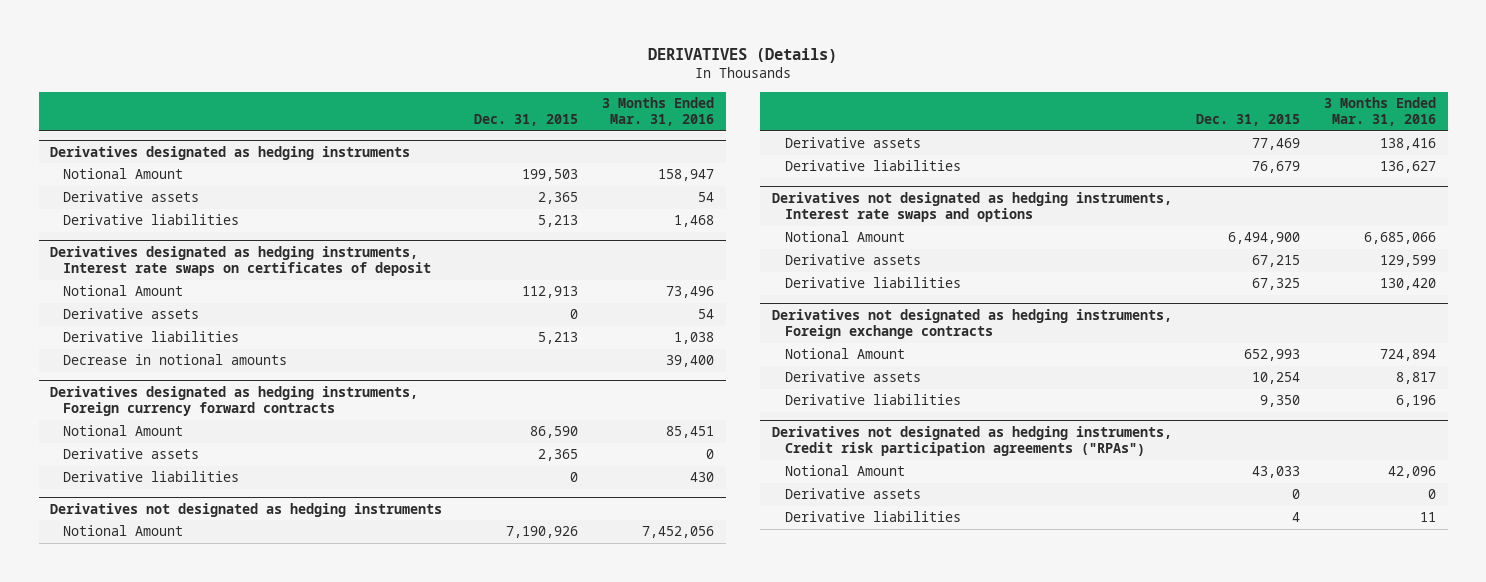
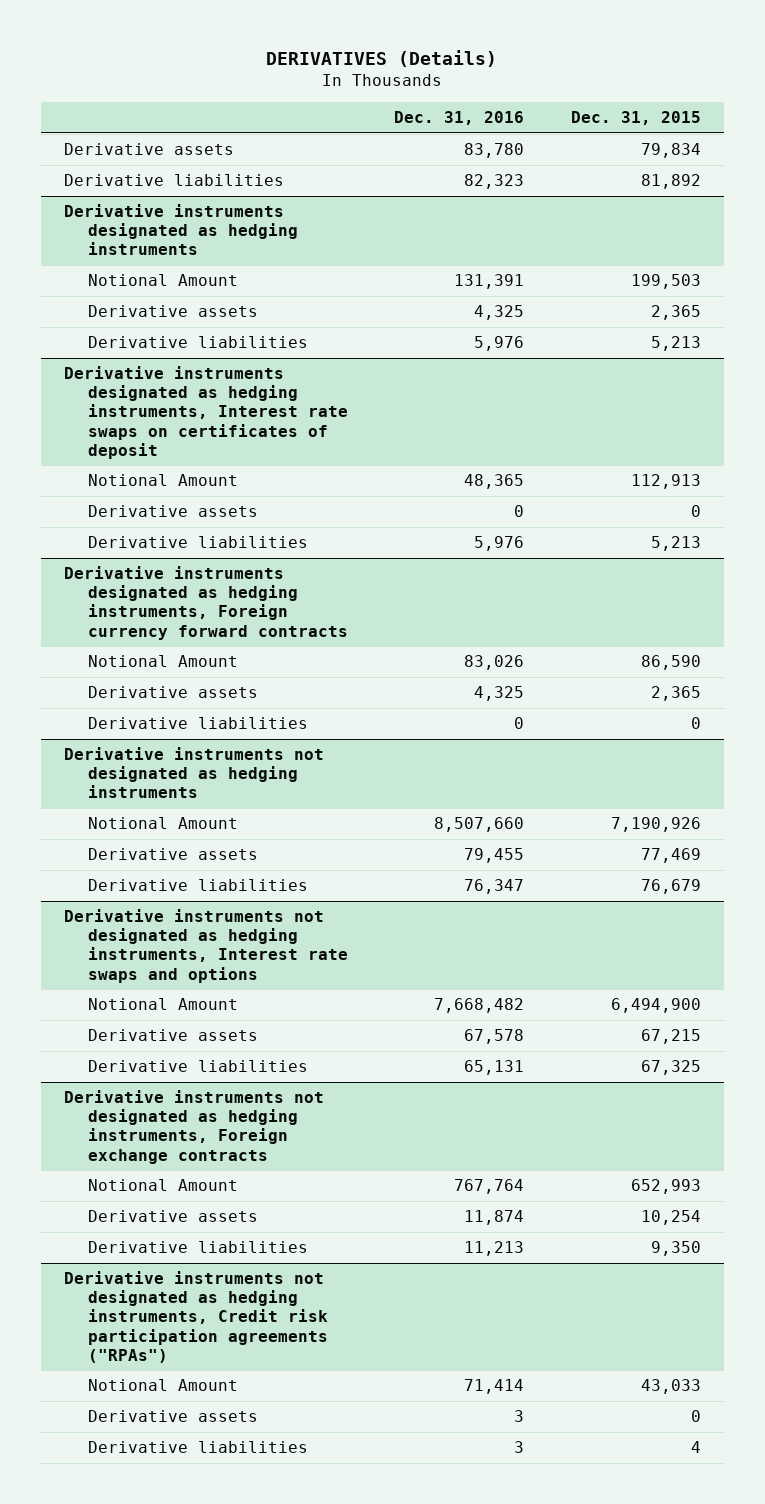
- | Dec. 31, 2015 | 3 Months Ended Mar. 31, 2016
+ | Dec. 31, 2016 | Dec. 31, 2015
- Derivatives designated as hedging instruments
+ Derivative assets | 83,780 | 79,834
+ Derivative liabilities | 82,323 | 81,892
+ Derivative instruments designated as hedging instruments
- Derivatives designated as hedging instruments, Interest rate swaps on certificates of deposit
+ Derivative instruments designated as hedging instruments, Interest rate swaps on certificates of deposit
- Decrease in notional amounts | | 39,400
- Derivatives designated as hedging instruments, Foreign currency forward contracts
+ Derivative instruments designated as hedging instruments, Foreign currency forward contracts
- Derivatives not designated as hedging instruments
+ Derivative instruments not designated as hedging instruments
- Derivatives not designated as hedging instruments, Interest rate swaps and options
+ Derivative instruments not designated as hedging instruments, Interest rate swaps and options
- Derivatives not designated as hedging instruments, Foreign exchange contracts
+ Derivative instruments not designated as hedging instruments, Foreign exchange contracts
- Derivatives not designated as hedging instruments, Credit risk participation agreements ("RPAs")
+ Derivative instruments not designated as hedging instruments, Credit risk participation agreements ("RPAs")

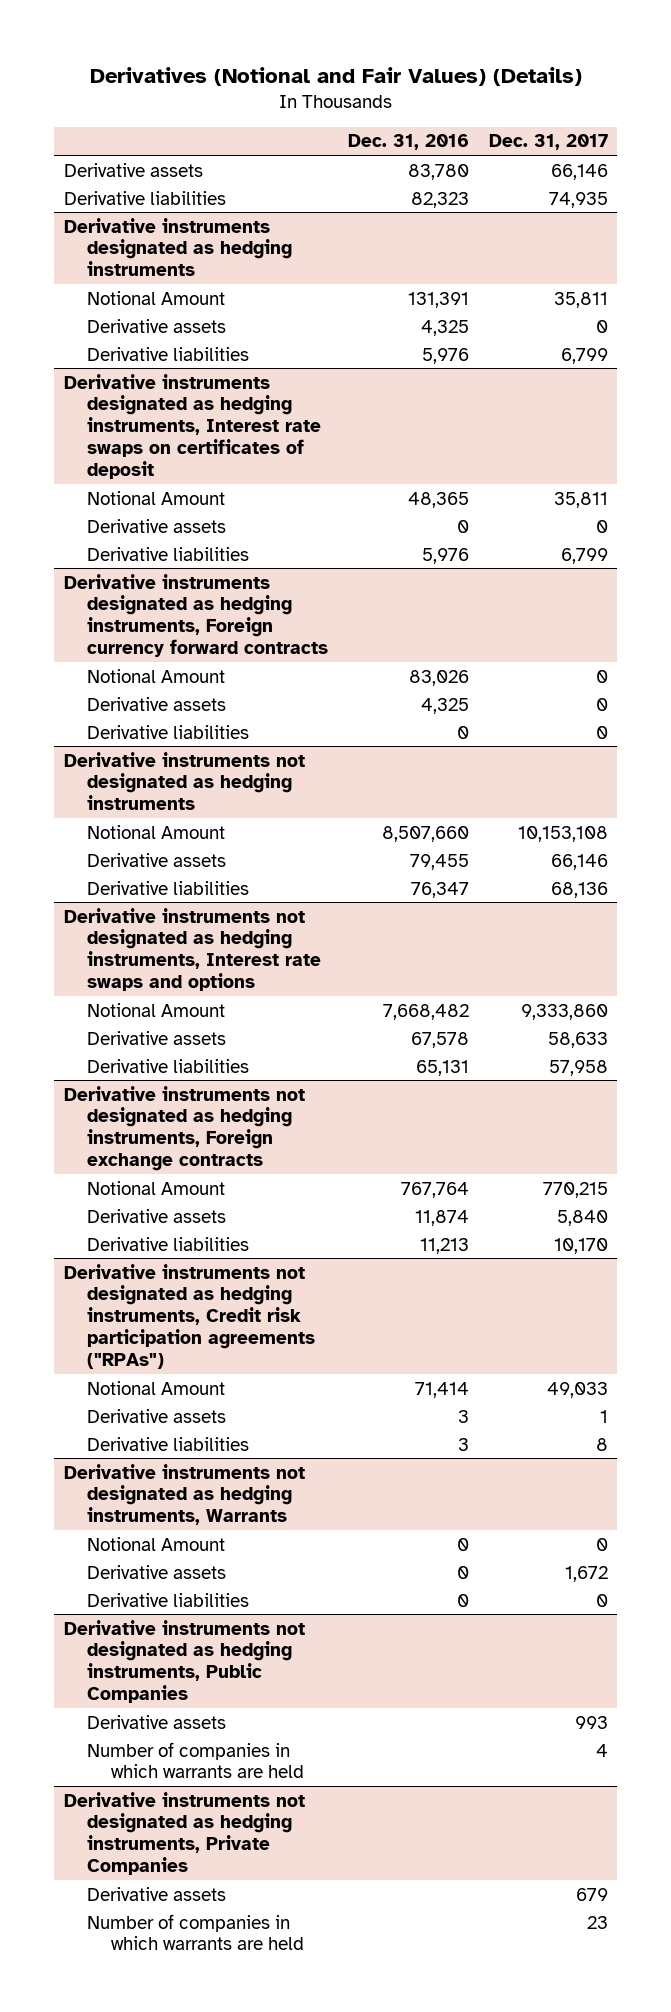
- DERIVATIVES (Details)
+ Derivatives (Notional and Fair Values) (Details)
- | Dec. 31, 2016 | Dec. 31, 2015
+ | Dec. 31, 2016 | Dec. 31, 2017
+ Derivative instruments not designated as hedging instruments, Warrants
+ Notional Amount | 0 | 0
+ Derivative assets | 0 | 1,672
+ Derivative liabilities | 0 | 0
+ Derivative instruments not designated as hedging instruments, Public Companies
+ Derivative assets | | 993
+ Number of companies in which warrants are held | | 4
+ Derivative instruments not designated as hedging instruments, Private Companies
+ Derivative assets | | 679
+ Number of companies in which warrants are held | | 23

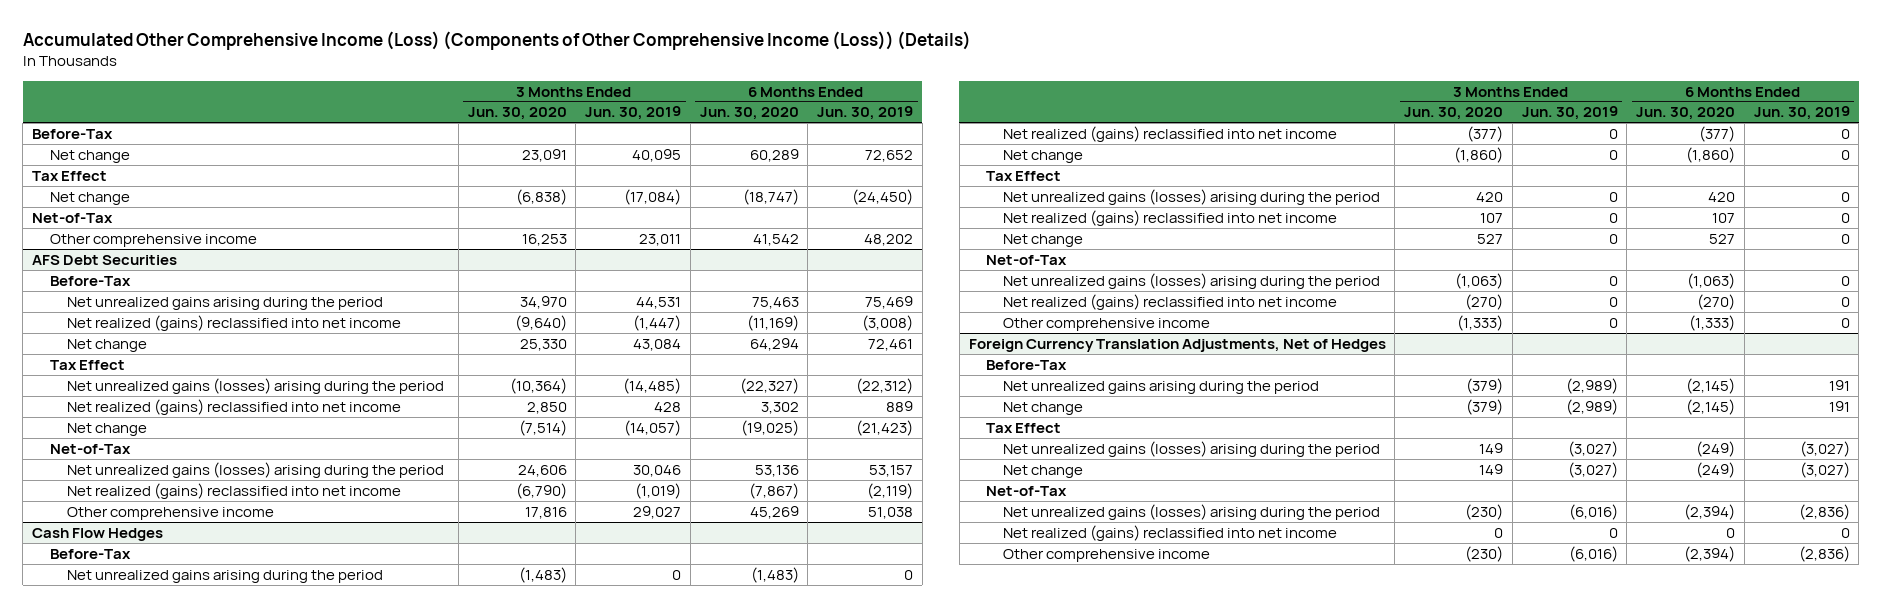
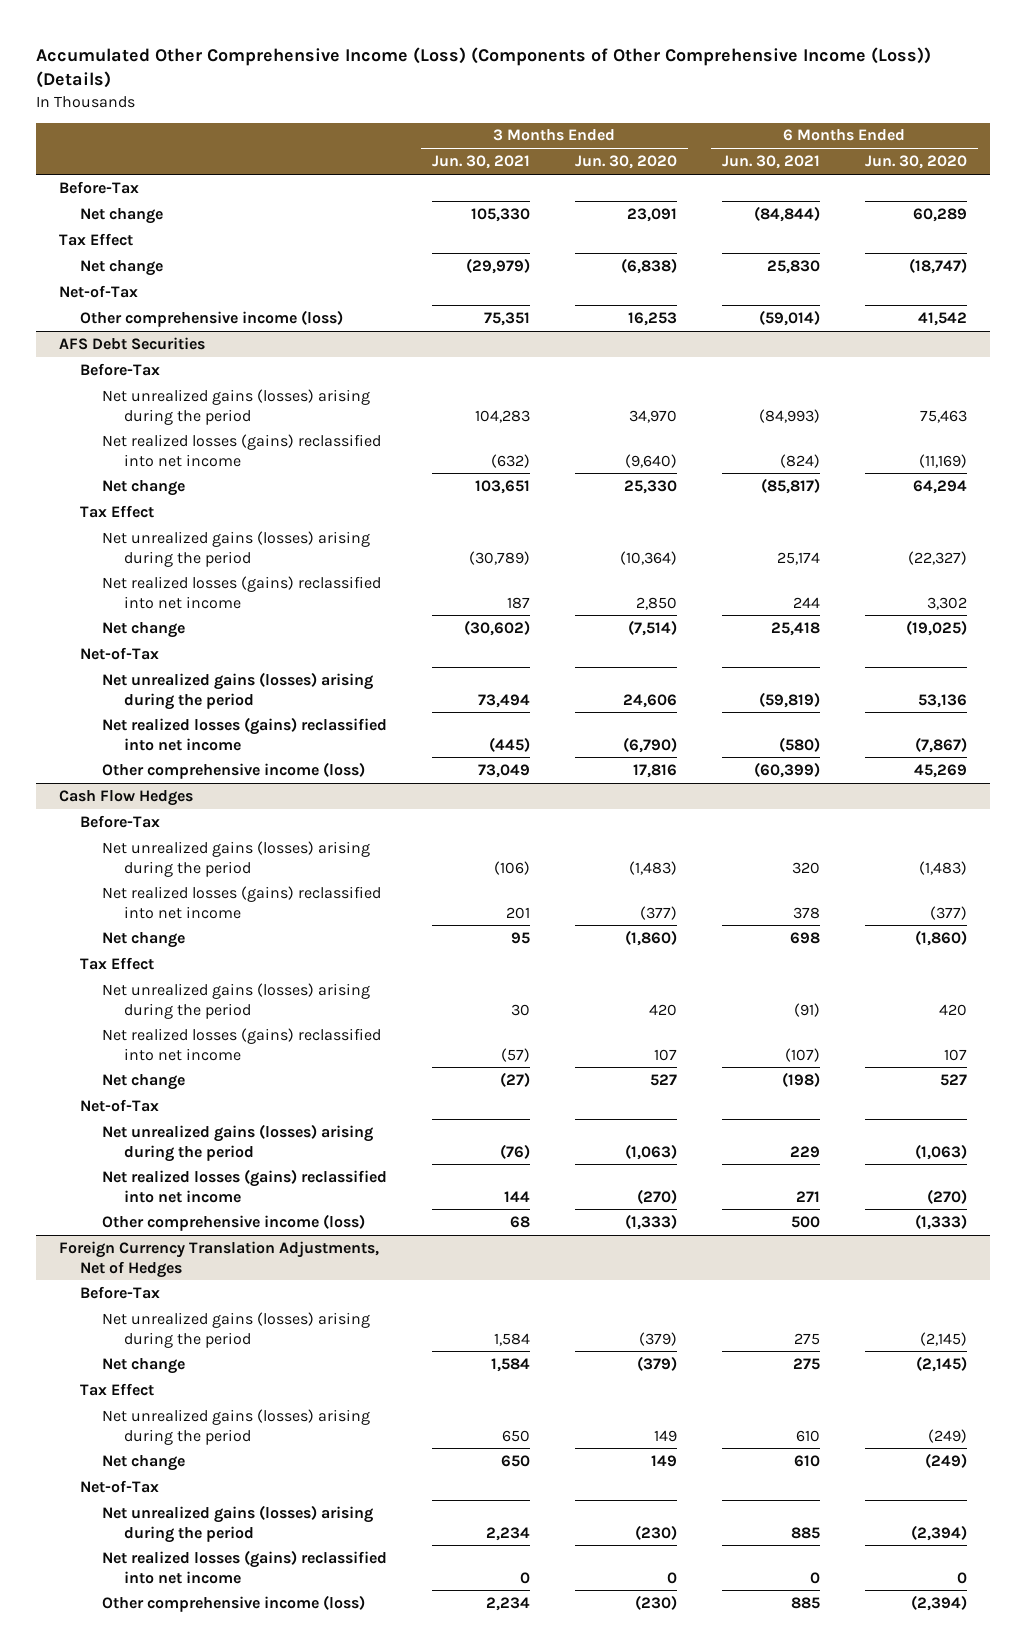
- | 3 Months Ended Jun. 30, 2020 | 3 Months Ended Jun. 30, 2019 | 6 Months Ended Jun. 30, 2020 | 6 Months Ended Jun. 30, 2019
+ | 3 Months Ended Jun. 30, 2021 | 3 Months Ended Jun. 30, 2020 | 6 Months Ended Jun. 30, 2021 | 6 Months Ended Jun. 30, 2020
- Other comprehensive income | 16,253 | 23,011 | 41,542 | 48,202
+ Other comprehensive income (loss) | 75,351 | 16,253 | (59,014) | 41,542
@ AFS Debt Securities
- Net unrealized gains arising during the period | 34,970 | 44,531 | 75,463 | 75,469
- Net realized (gains) reclassified into net income | (9,640) | (1,447) | (11,169) | (3,008)
+ Net unrealized gains (losses) arising during the period | 104,283 | 34,970 | (84,993) | 75,463
+ Net realized losses (gains) reclassified into net income | (632) | (9,640) | (824) | (11,169)
- Net realized (gains) reclassified into net income | 2,850 | 428 | 3,302 | 889
+ Net realized losses (gains) reclassified into net income | 187 | 2,850 | 244 | 3,302
- Net realized (gains) reclassified into net income | (6,790) | (1,019) | (7,867) | (2,119)
- Other comprehensive income | 17,816 | 29,027 | 45,269 | 51,038
+ Net realized losses (gains) reclassified into net income | (445) | (6,790) | (580) | (7,867)
+ Other comprehensive income (loss) | 73,049 | 17,816 | (60,399) | 45,269
@ Cash Flow Hedges
- Net unrealized gains arising during the period | (1,483) | 0 | (1,483) | 0
- Net realized (gains) reclassified into net income | (377) | 0 | (377) | 0
+ Net unrealized gains (losses) arising during the period | (106) | (1,483) | 320 | (1,483)
+ Net realized losses (gains) reclassified into net income | 201 | (377) | 378 | (377)
- Net realized (gains) reclassified into net income | 107 | 0 | 107 | 0
+ Net realized losses (gains) reclassified into net income | (57) | 107 | (107) | 107
- Net realized (gains) reclassified into net income | (270) | 0 | (270) | 0
- Other comprehensive income | (1,333) | 0 | (1,333) | 0
+ Net realized losses (gains) reclassified into net income | 144 | (270) | 271 | (270)
+ Other comprehensive income (loss) | 68 | (1,333) | 500 | (1,333)
@ Foreign Currency Translation Adjustments, Net of Hedges
- Net unrealized gains arising during the period | (379) | (2,989) | (2,145) | 191
+ Net unrealized gains (losses) arising during the period | 1,584 | (379) | 275 | (2,145)
- Net realized (gains) reclassified into net income | 0 | 0 | 0 | 0
- Other comprehensive income | (230) | (6,016) | (2,394) | (2,836)
+ Net realized losses (gains) reclassified into net income | 0 | 0 | 0 | 0
+ Other comprehensive income (loss) | 2,234 | (230) | 885 | (2,394)

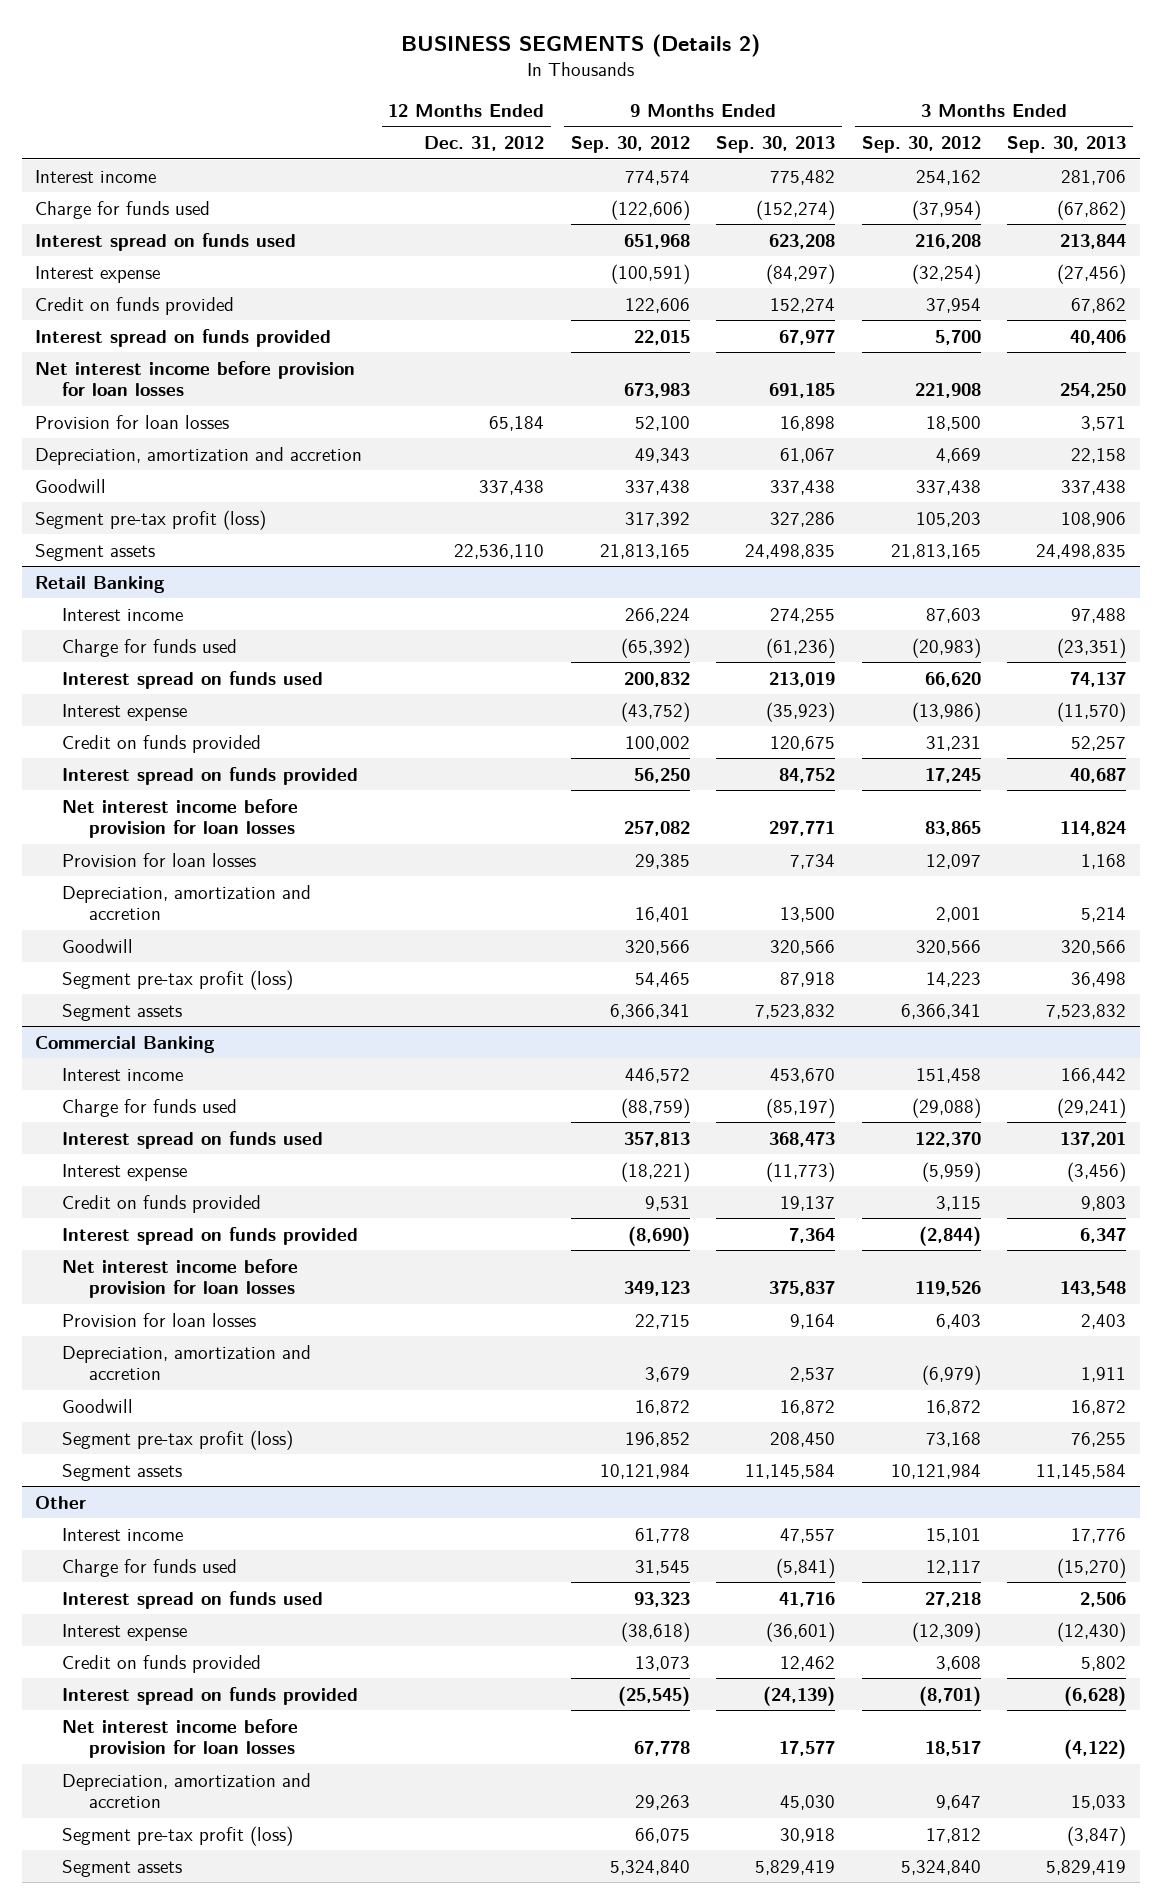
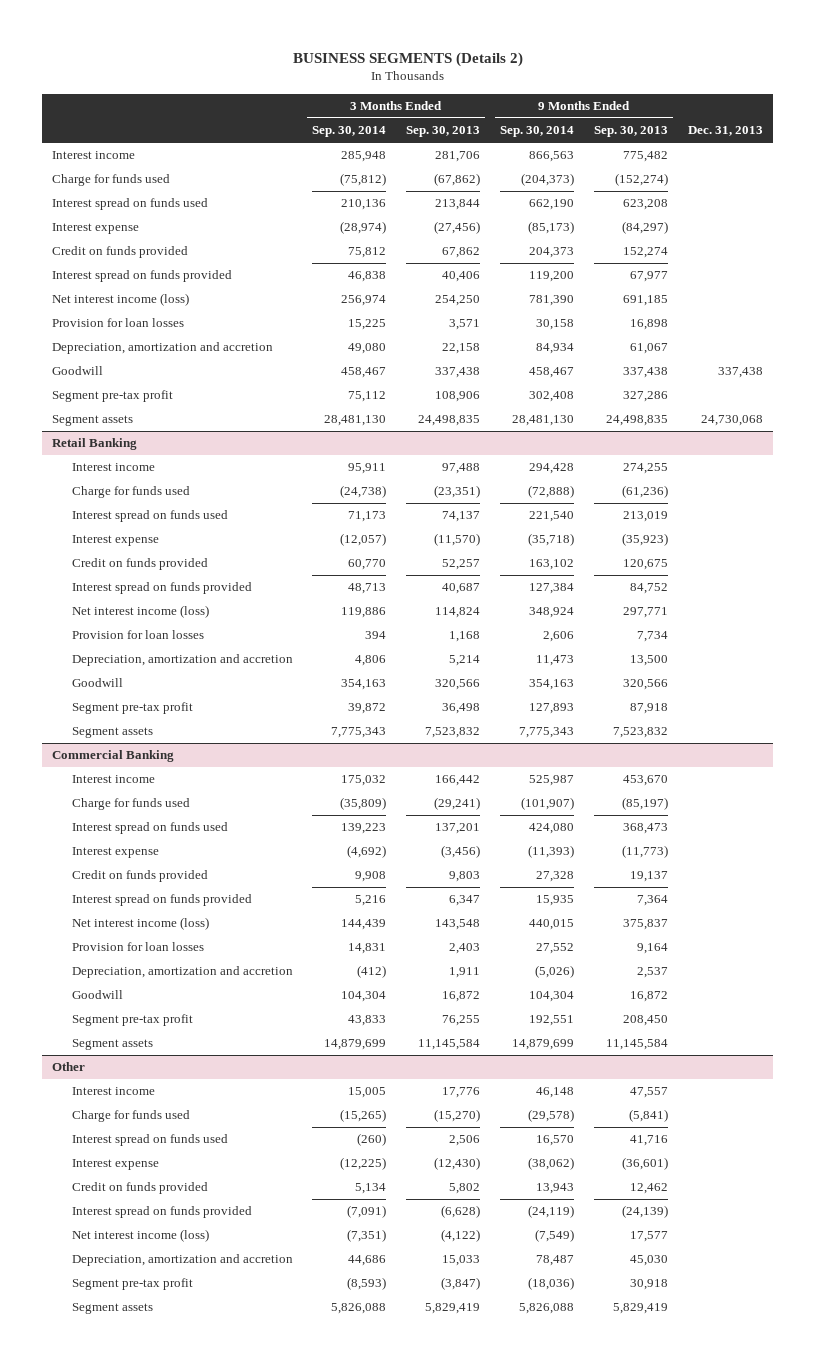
- | 12 Months Ended Dec. 31, 2012 | 9 Months Ended Sep. 30, 2012 | 9 Months Ended Sep. 30, 2013 | 3 Months Ended Sep. 30, 2012 | 3 Months Ended Sep. 30, 2013
+ | 3 Months Ended Sep. 30, 2014 | 3 Months Ended Sep. 30, 2013 | 9 Months Ended Sep. 30, 2014 | 9 Months Ended Sep. 30, 2013 | Dec. 31, 2013
- Net interest income before provision for loan losses | | 673,983 | 691,185 | 221,908 | 254,250
+ Net interest income (loss) | 256,974 | 254,250 | 781,390 | 691,185 |
- Segment pre-tax profit (loss) | | 317,392 | 327,286 | 105,203 | 108,906
+ Segment pre-tax profit | 75,112 | 108,906 | 302,408 | 327,286 |
@ Retail Banking
- Net interest income before provision for loan losses | | 257,082 | 297,771 | 83,865 | 114,824
+ Net interest income (loss) | 119,886 | 114,824 | 348,924 | 297,771 |
- Segment pre-tax profit (loss) | | 54,465 | 87,918 | 14,223 | 36,498
+ Segment pre-tax profit | 39,872 | 36,498 | 127,893 | 87,918 |
@ Commercial Banking
- Net interest income before provision for loan losses | | 349,123 | 375,837 | 119,526 | 143,548
+ Net interest income (loss) | 144,439 | 143,548 | 440,015 | 375,837 |
- Segment pre-tax profit (loss) | | 196,852 | 208,450 | 73,168 | 76,255
+ Segment pre-tax profit | 43,833 | 76,255 | 192,551 | 208,450 |
@ Other
- Net interest income before provision for loan losses | | 67,778 | 17,577 | 18,517 | (4,122)
+ Net interest income (loss) | (7,351) | (4,122) | (7,549) | 17,577 |
- Segment pre-tax profit (loss) | | 66,075 | 30,918 | 17,812 | (3,847)
+ Segment pre-tax profit | (8,593) | (3,847) | (18,036) | 30,918 |

